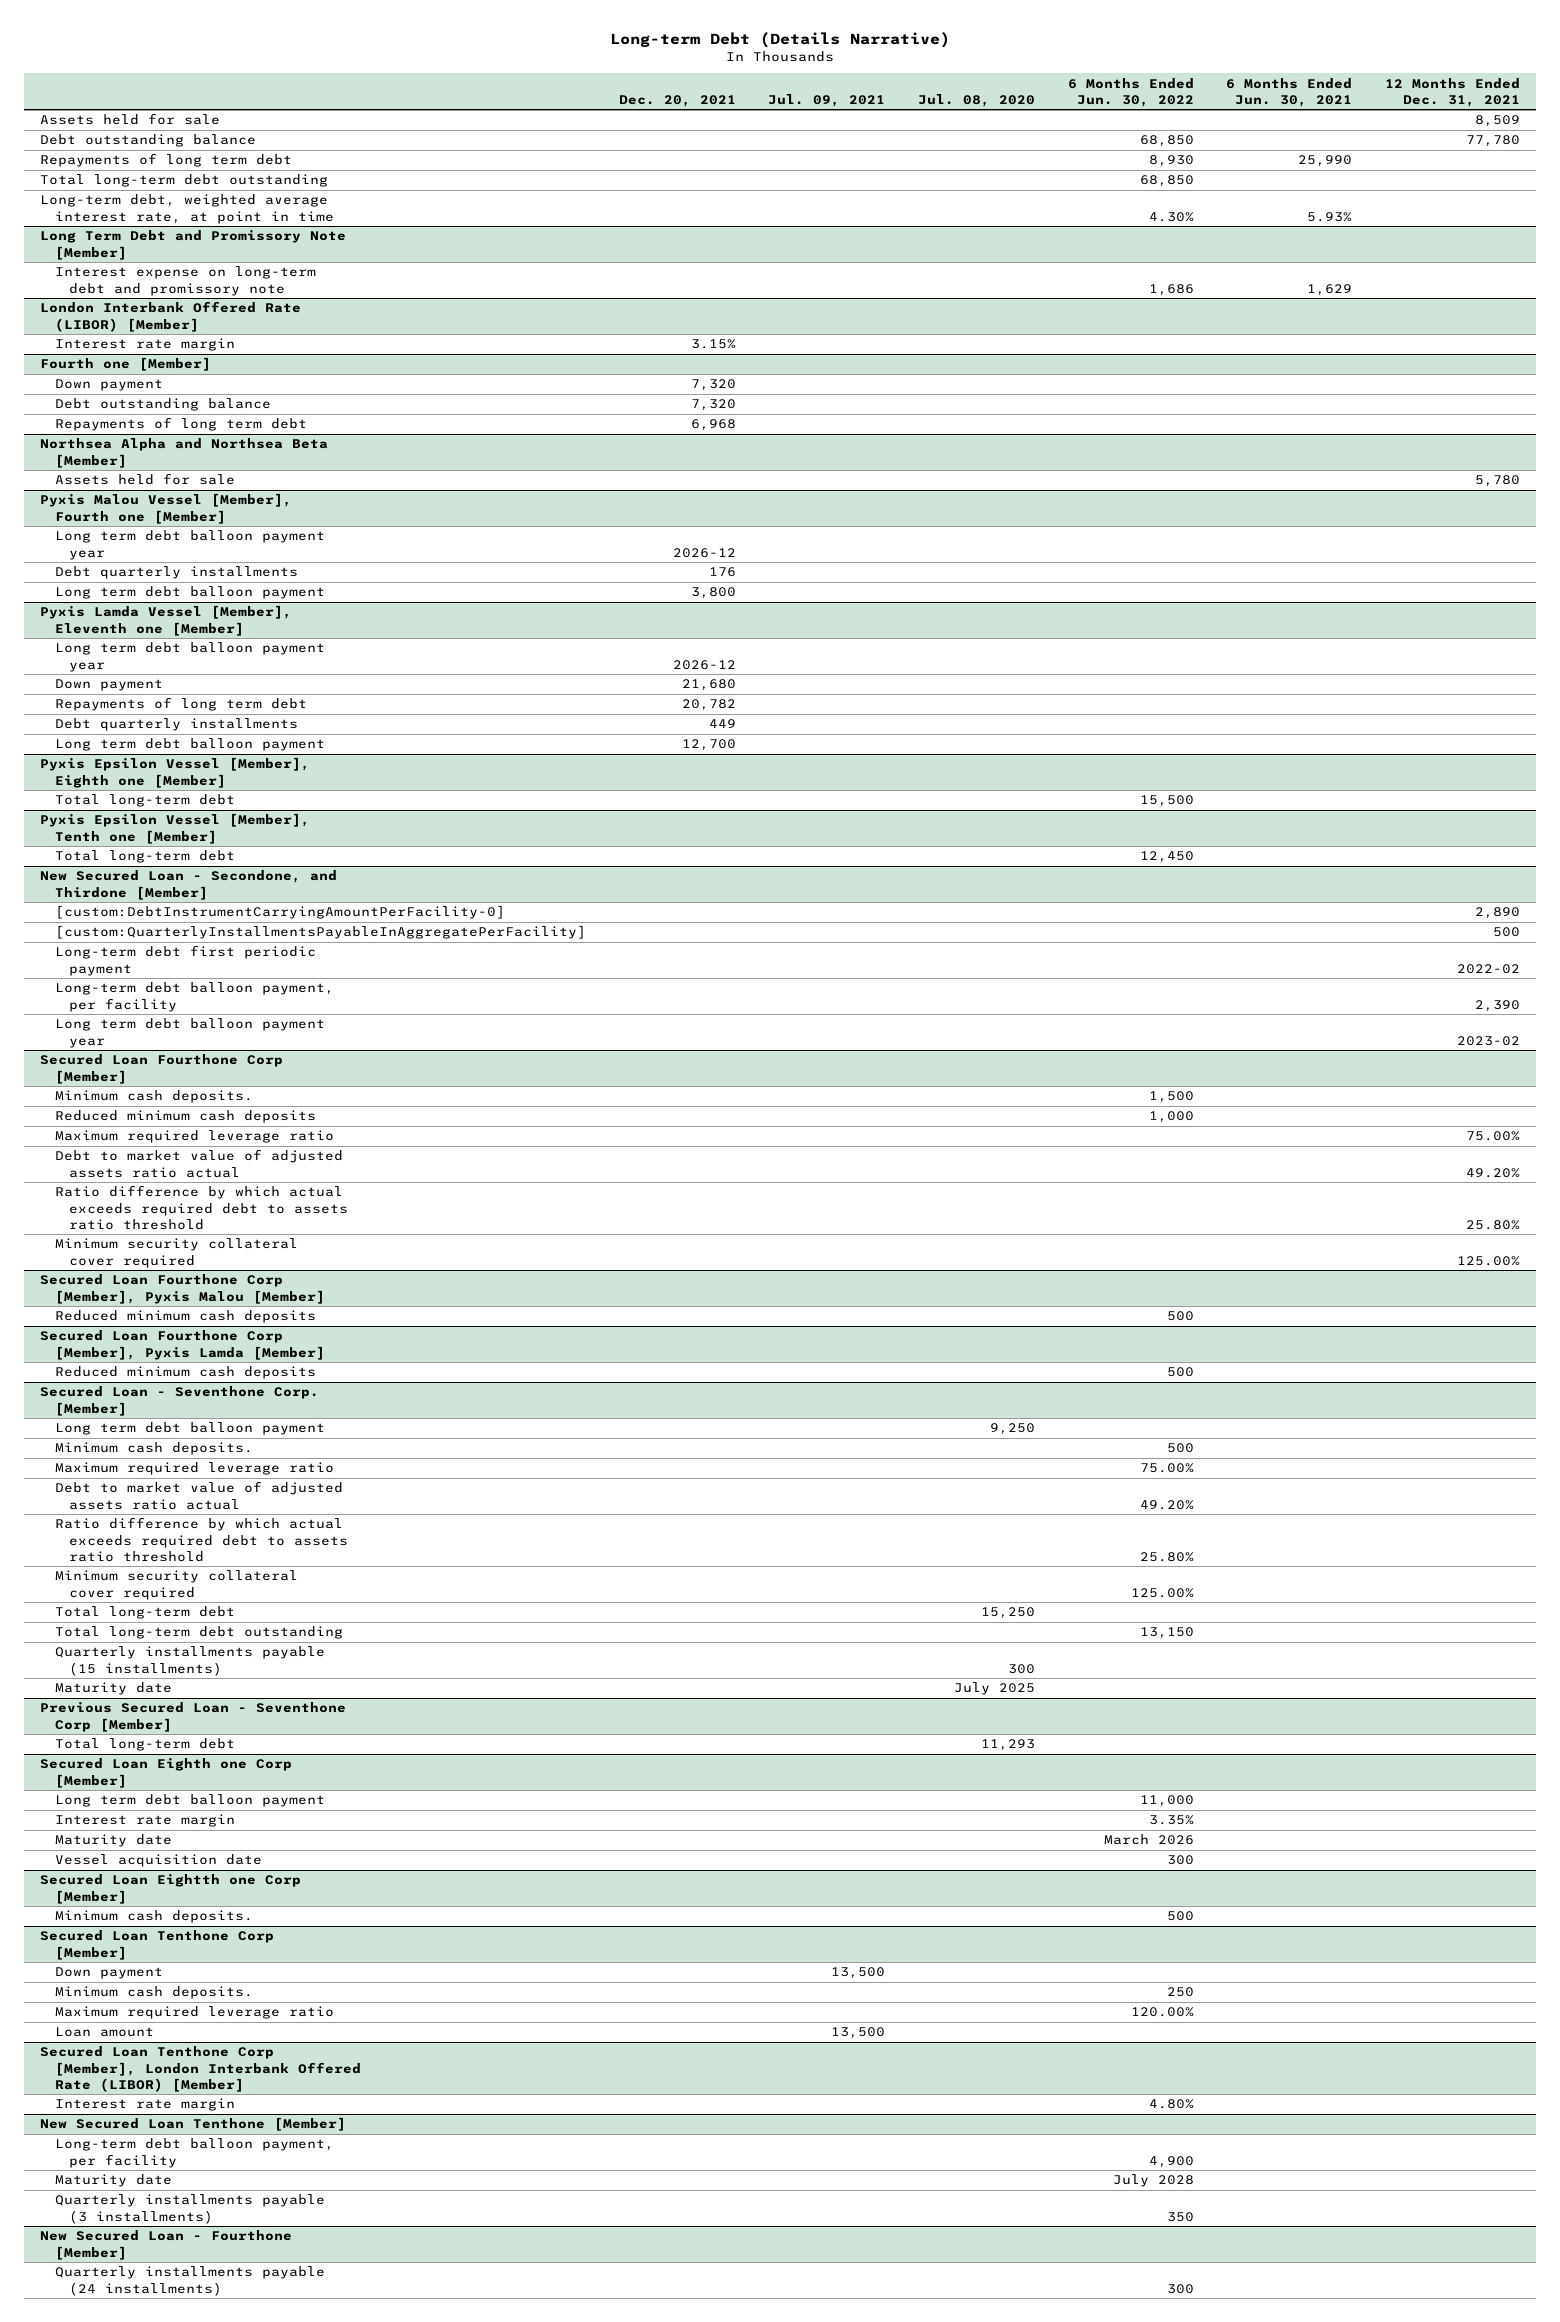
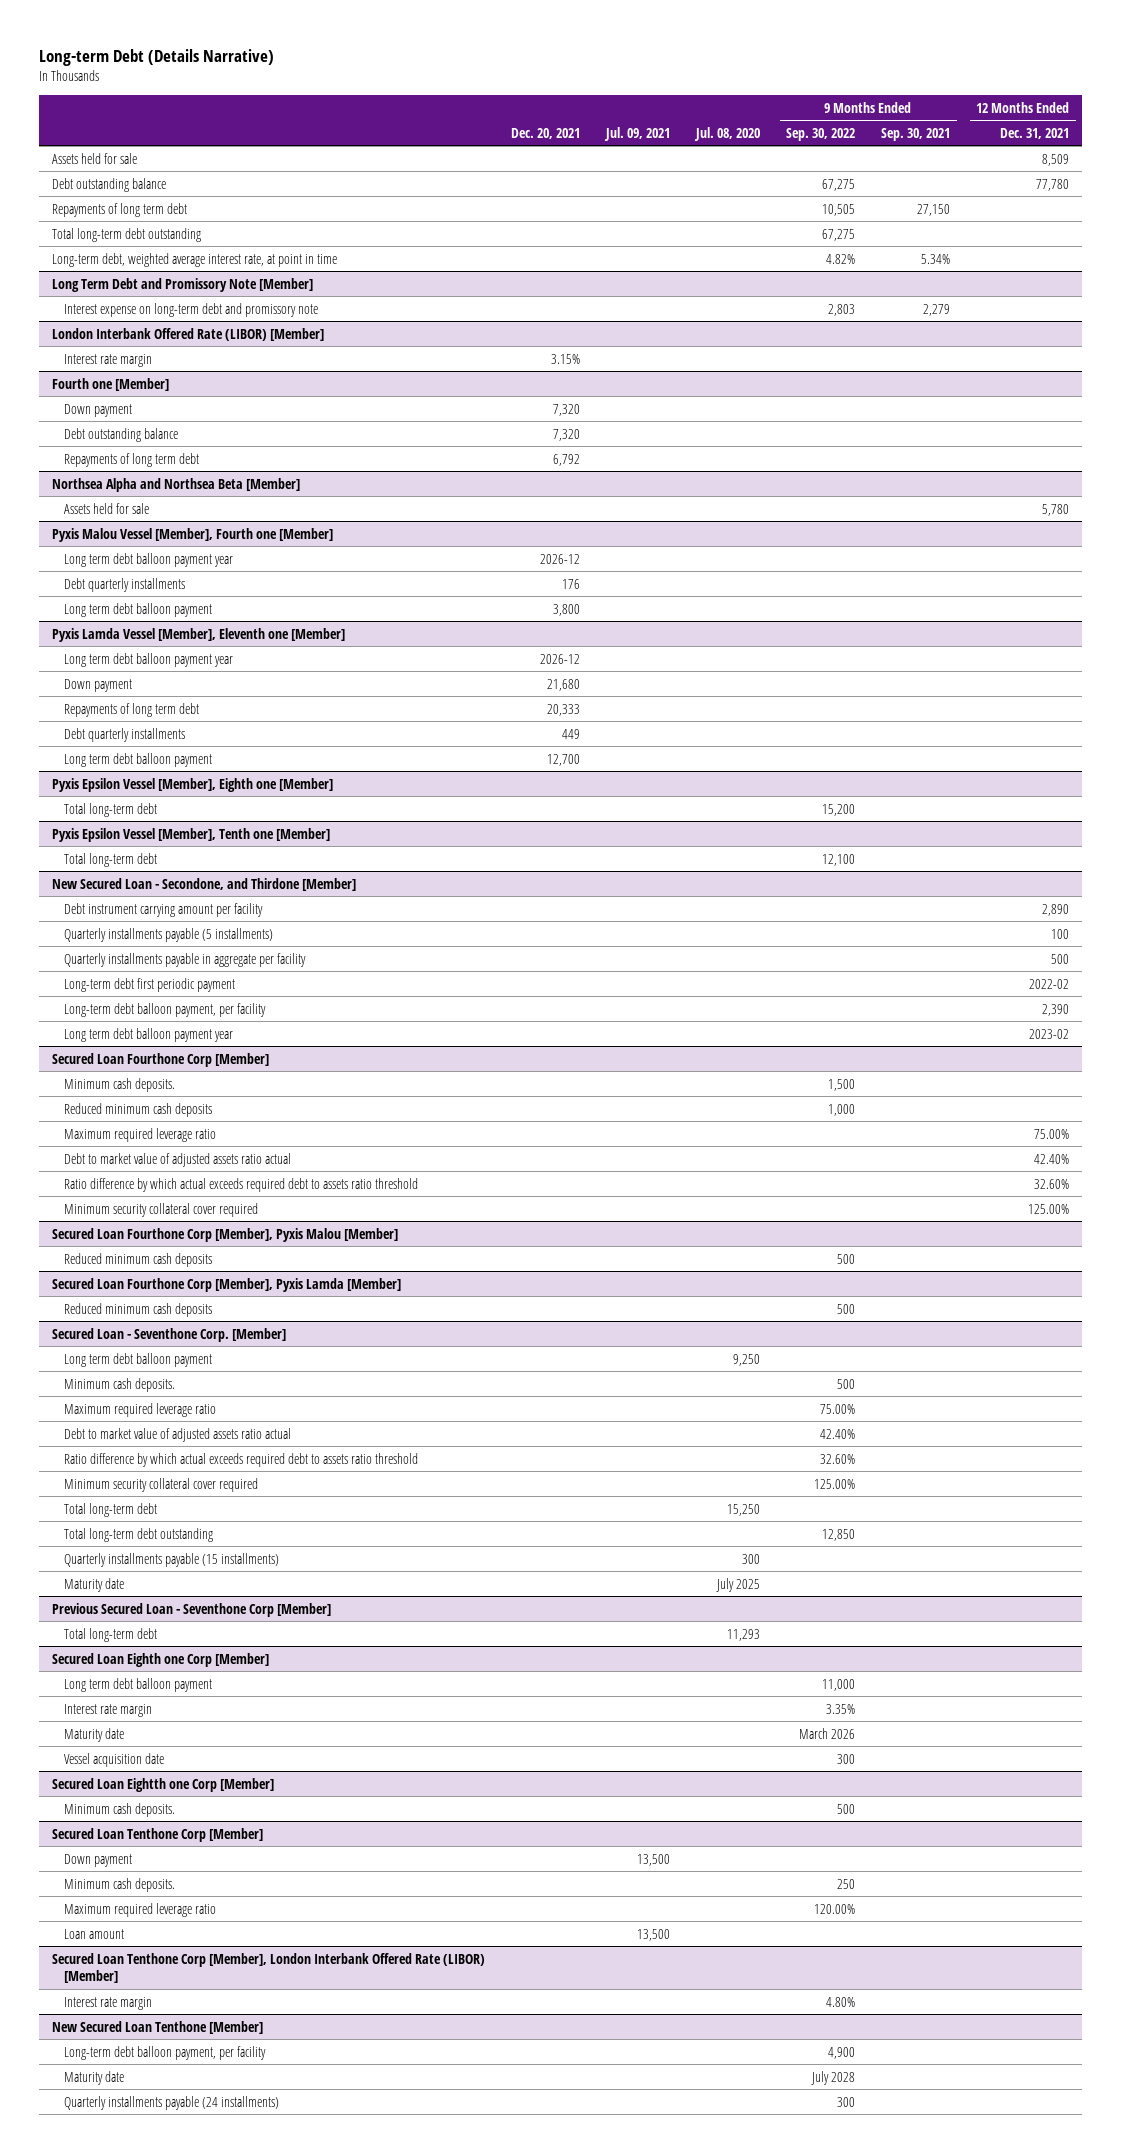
- | Dec. 20, 2021 | Jul. 09, 2021 | Jul. 08, 2020 | 6 Months Ended Jun. 30, 2022 | 6 Months Ended Jun. 30, 2021 | 12 Months Ended Dec. 31, 2021
+ | Dec. 20, 2021 | Jul. 09, 2021 | Jul. 08, 2020 | 9 Months Ended Sep. 30, 2022 | 9 Months Ended Sep. 30, 2021 | 12 Months Ended Dec. 31, 2021
@ Fourth one [Member]
- Repayments of long term debt | 6,968 | | | | |
+ Repayments of long term debt | 6,792 | | | | |
@ Pyxis Lamda Vessel [Member], Eleventh one [Member]
- Repayments of long term debt | 20,782 | | | | |
+ Repayments of long term debt | 20,333 | | | | |
@ New Secured Loan - Secondone, and Thirdone [Member]
- [custom:DebtInstrumentCarryingAmountPerFacility-0] | | | | | | 2,890
- [custom:QuarterlyInstallmentsPayableInAggregatePerFacility] | | | | | | 500
+ Debt instrument carrying amount per facility | | | | | | 2,890
+ Quarterly installments payable (5 installments) | | | | | | 100
+ Quarterly installments payable in aggregate per facility | | | | | | 500
@ Secured Loan Fourthone Corp [Member]
- Debt to market value of adjusted assets ratio actual | | | | | | 49.20%
- Ratio difference by which actual exceeds required debt to assets ratio threshold | | | | | | 25.80%
+ Debt to market value of adjusted assets ratio actual | | | | | | 42.40%
+ Ratio difference by which actual exceeds required debt to assets ratio threshold | | | | | | 32.60%
@ New Secured Loan Tenthone [Member]
- Quarterly installments payable (3 installments) | | | | 350 | |
- New Secured Loan - Fourthone [Member]
- Quarterly installments payable (24 installments) | | | | 300 | |
@ New Secured Loan Tenthone [Member]
+ Quarterly installments payable (24 installments) | | | | 300 | |

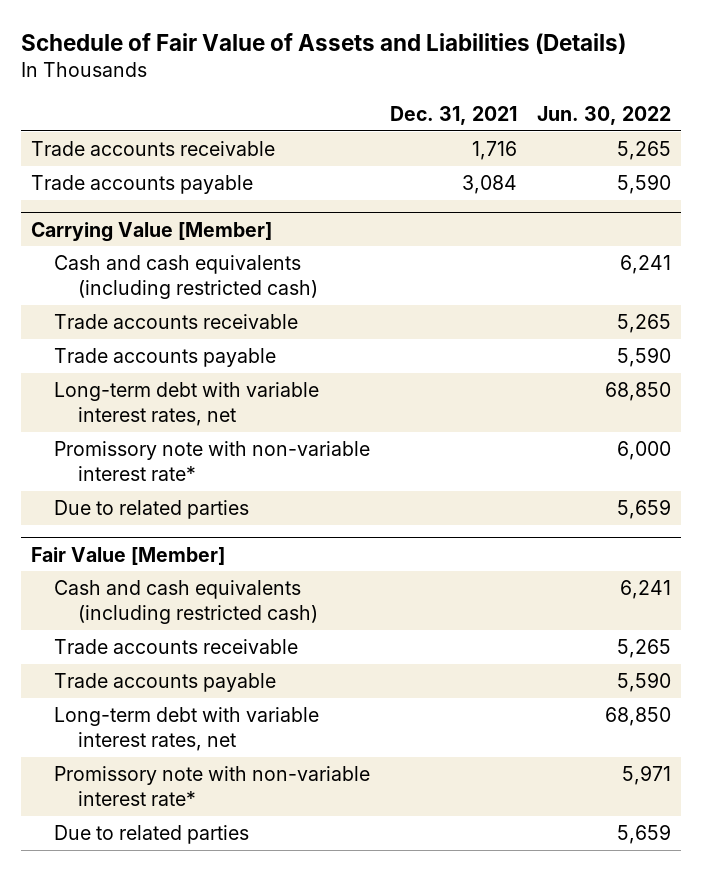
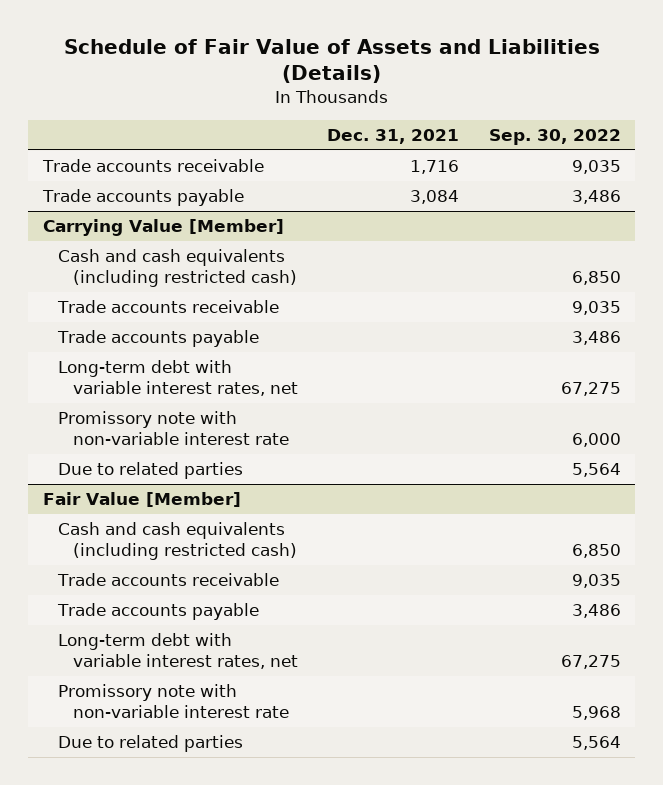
- | Dec. 31, 2021 | Jun. 30, 2022
+ | Dec. 31, 2021 | Sep. 30, 2022
@ Carrying Value [Member]
- Promissory note with non-variable interest rate* | | 6,000
+ Promissory note with non-variable interest rate | | 6,000
@ Fair Value [Member]
- Promissory note with non-variable interest rate* | | 5,971
+ Promissory note with non-variable interest rate | | 5,968

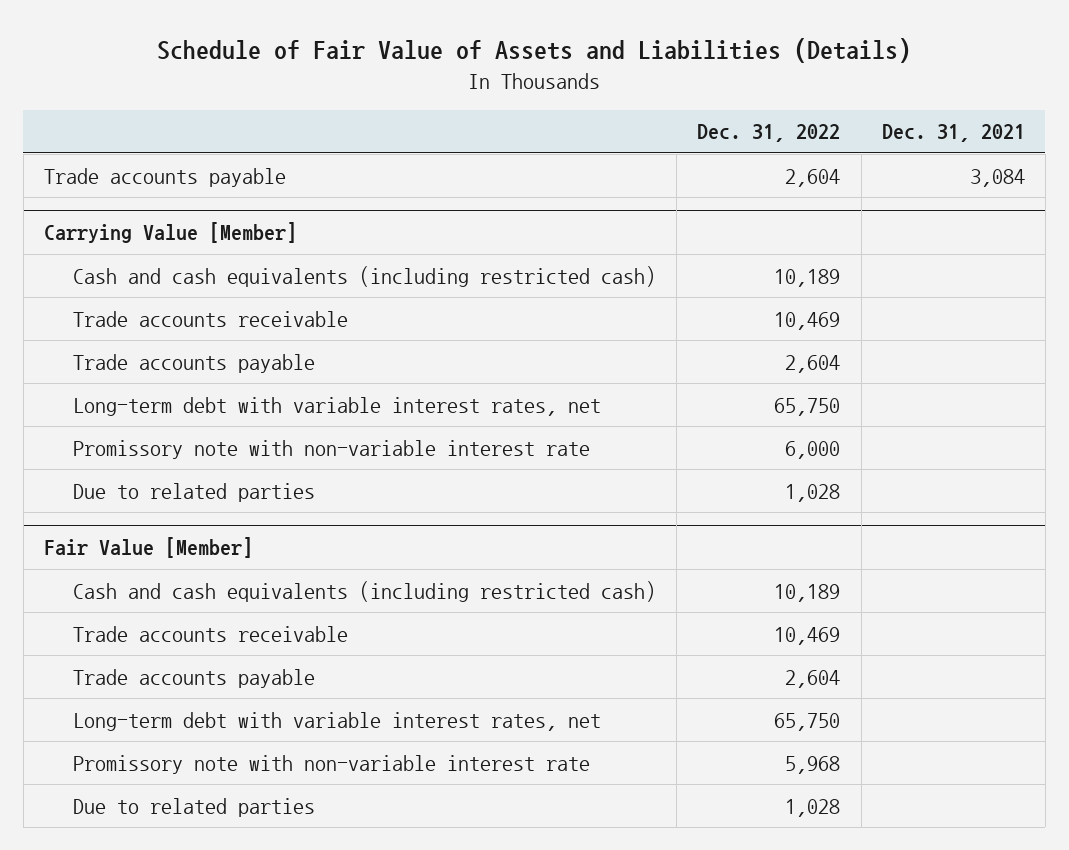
- | Dec. 31, 2021 | Sep. 30, 2022
+ | Dec. 31, 2022 | Dec. 31, 2021
- Trade accounts receivable | 1,716 | 9,035

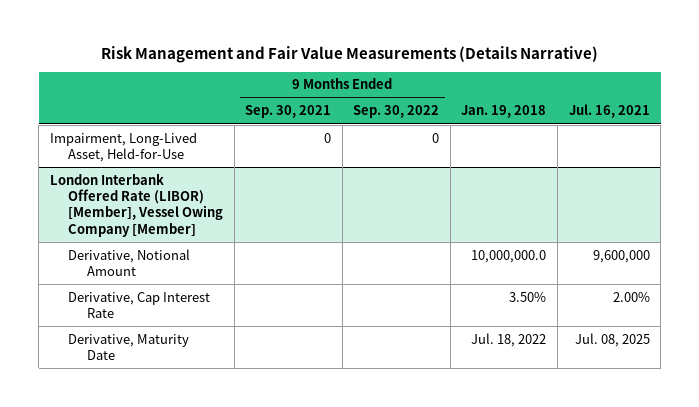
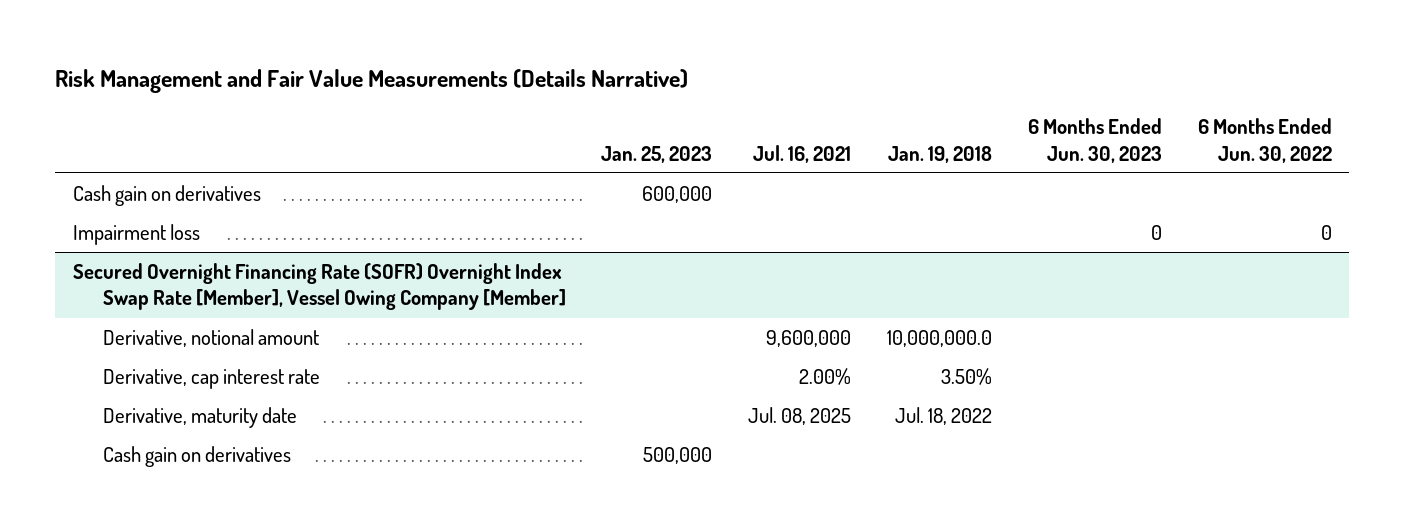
- | 9 Months Ended Sep. 30, 2021 | 9 Months Ended Sep. 30, 2022 | Jan. 19, 2018 | Jul. 16, 2021
+ | Jan. 25, 2023 | Jul. 16, 2021 | Jan. 19, 2018 | 6 Months Ended Jun. 30, 2023 | 6 Months Ended Jun. 30, 2022
- Impairment, Long-Lived Asset, Held-for-Use | 0 | 0 | |
- London Interbank Offered Rate (LIBOR) [Member], Vessel Owing Company [Member]
- Derivative, Notional Amount | | | 10,000,000.0 | 9,600,000
- Derivative, Cap Interest Rate | | | 3.50% | 2.00%
- Derivative, Maturity Date | | | Jul. 18, 2022 | Jul. 08, 2025
+ Cash gain on derivatives | 600,000 | | | |
+ Impairment loss | | | | 0 | 0
+ Secured Overnight Financing Rate (SOFR) Overnight Index Swap Rate [Member], Vessel Owing Company [Member]
+ Derivative, notional amount | | 9,600,000 | 10,000,000.0 | |
+ Derivative, cap interest rate | | 2.00% | 3.50% | |
+ Derivative, maturity date | | Jul. 08, 2025 | Jul. 18, 2022 | |
+ Cash gain on derivatives | 500,000 | | | |

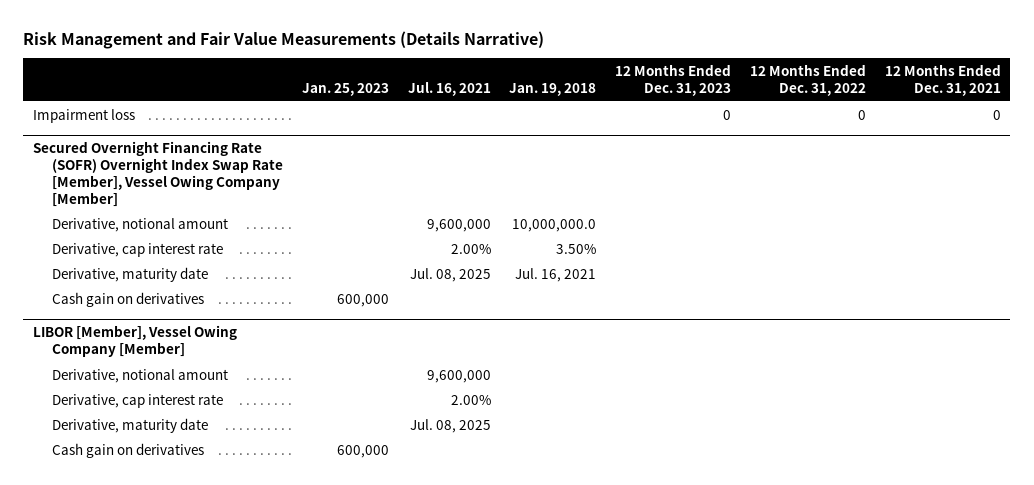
- | Jan. 25, 2023 | Jul. 16, 2021 | Jan. 19, 2018 | 6 Months Ended Jun. 30, 2023 | 6 Months Ended Jun. 30, 2022
+ | Jan. 25, 2023 | Jul. 16, 2021 | Jan. 19, 2018 | 12 Months Ended Dec. 31, 2023 | 12 Months Ended Dec. 31, 2022 | 12 Months Ended Dec. 31, 2021
- Cash gain on derivatives | 600,000 | | | |
@ Secured Overnight Financing Rate (SOFR) Overnight Index Swap Rate [Member], Vessel Owing Company [Member]
- Derivative, maturity date | | Jul. 08, 2025 | Jul. 18, 2022 | |
- Cash gain on derivatives | 500,000 | | | |
+ Derivative, maturity date | | Jul. 08, 2025 | Jul. 16, 2021 | | |
+ Cash gain on derivatives | 600,000 | | | | |
+ LIBOR [Member], Vessel Owing Company [Member]
+ Derivative, notional amount | | 9,600,000 | | | |
+ Derivative, cap interest rate | | 2.00% | | | |
+ Derivative, maturity date | | Jul. 08, 2025 | | | |
+ Cash gain on derivatives | 600,000 | | | | |

